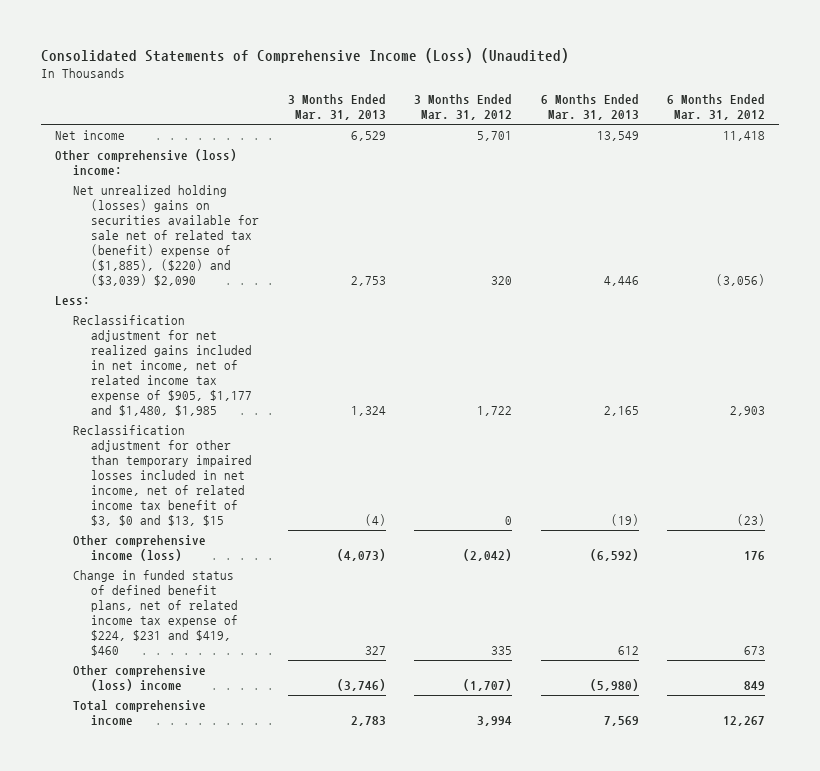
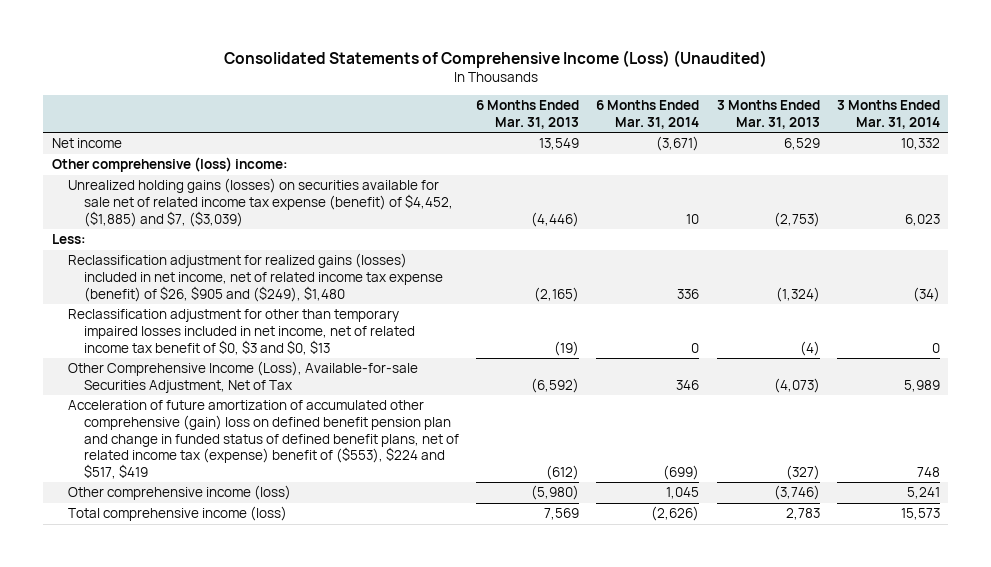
- | 3 Months Ended Mar. 31, 2013 | 3 Months Ended Mar. 31, 2012 | 6 Months Ended Mar. 31, 2013 | 6 Months Ended Mar. 31, 2012
+ | 6 Months Ended Mar. 31, 2013 | 6 Months Ended Mar. 31, 2014 | 3 Months Ended Mar. 31, 2013 | 3 Months Ended Mar. 31, 2014
- Net unrealized holding (losses) gains on securities available for sale net of related tax (benefit) expense of ($1,885), ($220) and ($3,039) $2,090 | 2,753 | 320 | 4,446 | (3,056)
+ Unrealized holding gains (losses) on securities available for sale net of related income tax expense (benefit) of $4,452, ($1,885) and $7, ($3,039) | (4,446) | 10 | (2,753) | 6,023
- Reclassification adjustment for net realized gains included in net income, net of related income tax expense of $905, $1,177 and $1,480, $1,985 | 1,324 | 1,722 | 2,165 | 2,903
- Reclassification adjustment for other than temporary impaired losses included in net income, net of related income tax benefit of $3, $0 and $13, $15 | (4) | 0 | (19) | (23)
- Other comprehensive income (loss) | (4,073) | (2,042) | (6,592) | 176
- Change in funded status of defined benefit plans, net of related income tax expense of $224, $231 and $419, $460 | 327 | 335 | 612 | 673
- Other comprehensive (loss) income | (3,746) | (1,707) | (5,980) | 849
- Total comprehensive income | 2,783 | 3,994 | 7,569 | 12,267
+ Reclassification adjustment for realized gains (losses) included in net income, net of related income tax expense (benefit) of $26, $905 and ($249), $1,480 | (2,165) | 336 | (1,324) | (34)
+ Reclassification adjustment for other than temporary impaired losses included in net income, net of related income tax benefit of $0, $3 and $0, $13 | (19) | 0 | (4) | 0
+ Other Comprehensive Income (Loss), Available-for-sale Securities Adjustment, Net of Tax | (6,592) | 346 | (4,073) | 5,989
+ Acceleration of future amortization of accumulated other comprehensive (gain) loss on defined benefit pension plan and change in funded status of defined benefit plans, net of related income tax (expense) benefit of ($553), $224 and $517, $419 | (612) | (699) | (327) | 748
+ Other comprehensive income (loss) | (5,980) | 1,045 | (3,746) | 5,241
+ Total comprehensive income (loss) | 7,569 | (2,626) | 2,783 | 15,573

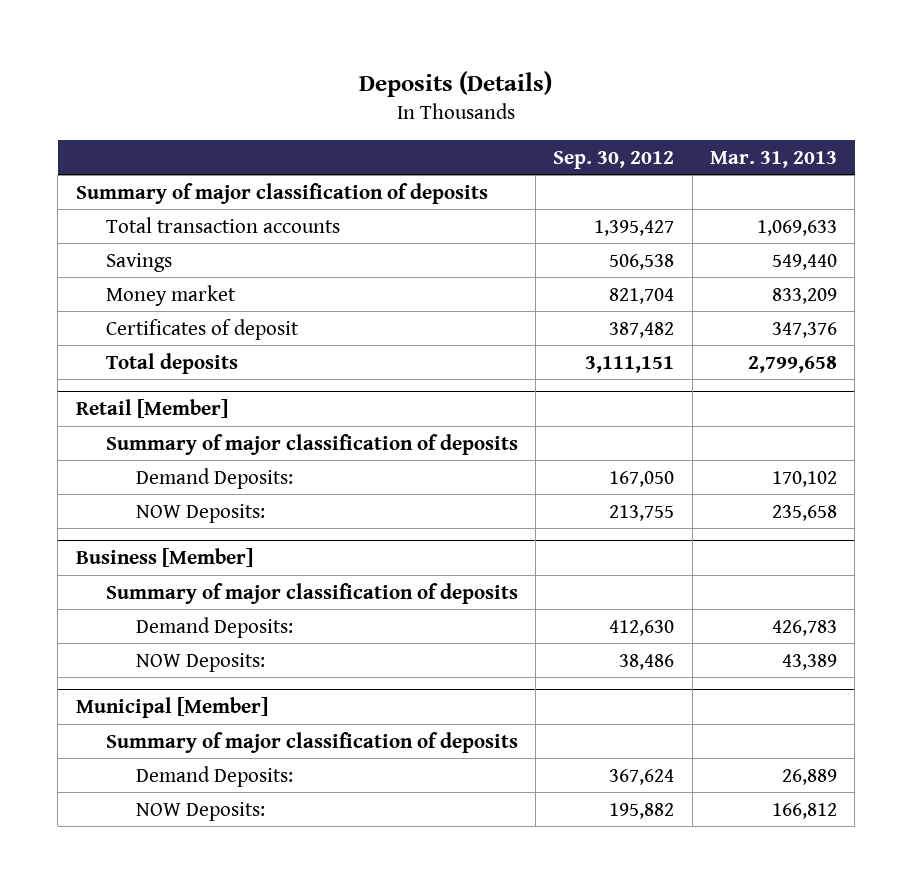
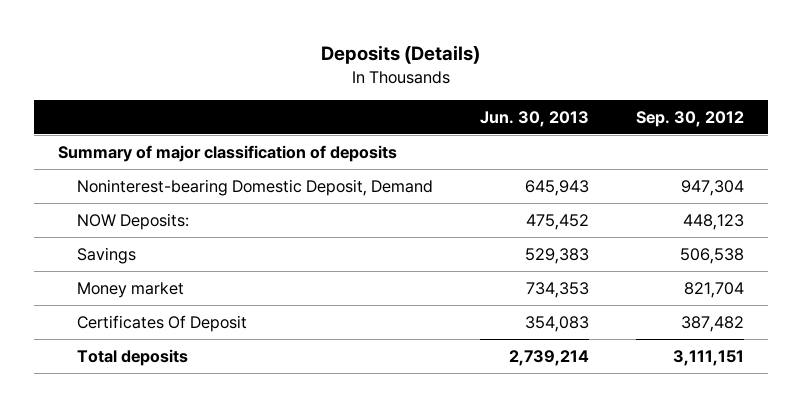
- | Sep. 30, 2012 | Mar. 31, 2013
+ | Jun. 30, 2013 | Sep. 30, 2012
- Total transaction accounts | 1,395,427 | 1,069,633
+ Noninterest-bearing Domestic Deposit, Demand | 645,943 | 947,304
+ NOW Deposits: | 475,452 | 448,123
- Certificates of deposit | 387,482 | 347,376
+ Certificates Of Deposit | 354,083 | 387,482
- Retail [Member]
- Summary of major classification of deposits
- Demand Deposits: | 167,050 | 170,102
- NOW Deposits: | 213,755 | 235,658
- Business [Member]
- Summary of major classification of deposits
- Demand Deposits: | 412,630 | 426,783
- NOW Deposits: | 38,486 | 43,389
- Municipal [Member]
- Summary of major classification of deposits
- Demand Deposits: | 367,624 | 26,889
- NOW Deposits: | 195,882 | 166,812

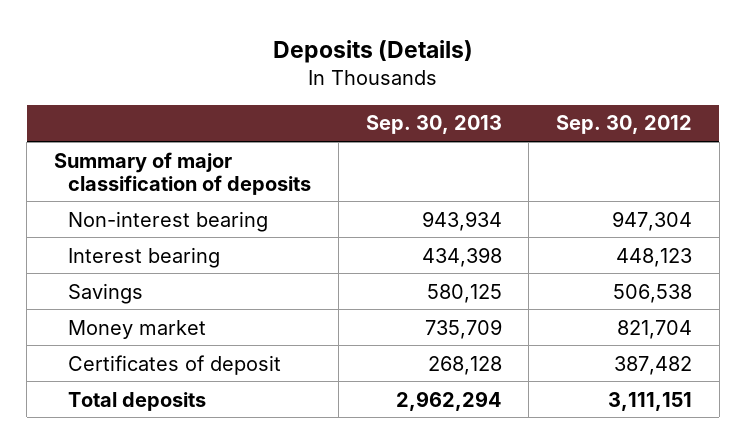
- | Jun. 30, 2013 | Sep. 30, 2012
+ | Sep. 30, 2013 | Sep. 30, 2012
- Noninterest-bearing Domestic Deposit, Demand | 645,943 | 947,304
- NOW Deposits: | 475,452 | 448,123
+ Non-interest bearing | 943,934 | 947,304
+ Interest bearing | 434,398 | 448,123
- Certificates Of Deposit | 354,083 | 387,482
+ Certificates of deposit | 268,128 | 387,482

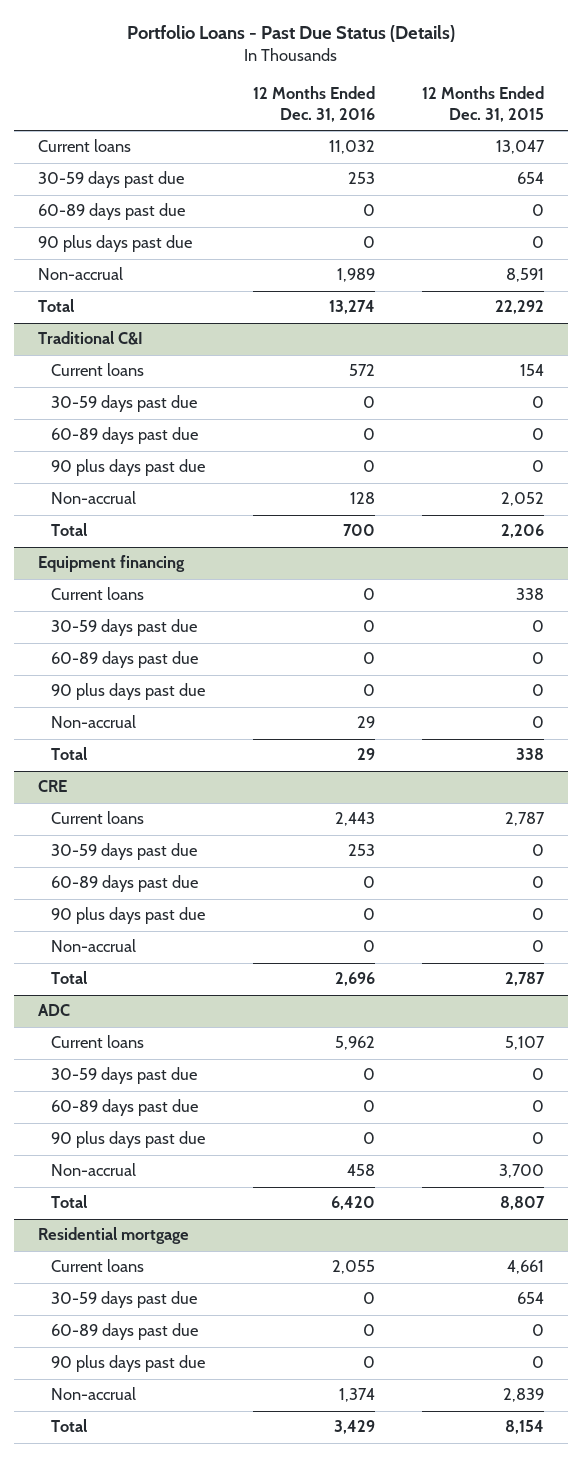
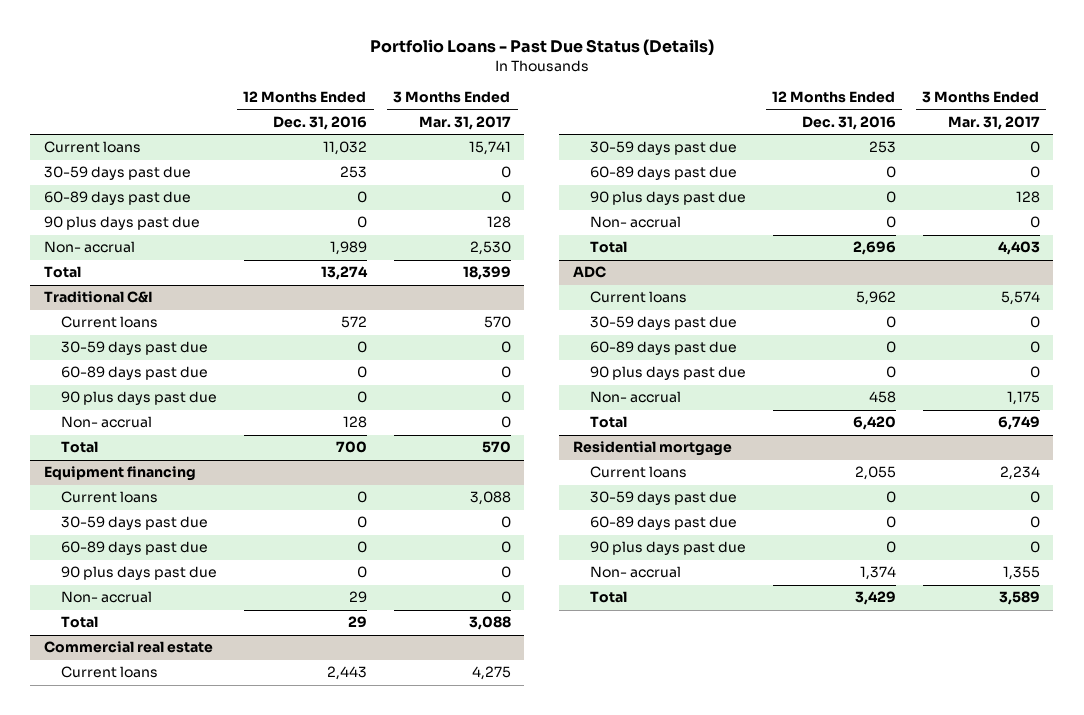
- | 12 Months Ended Dec. 31, 2016 | 12 Months Ended Dec. 31, 2015
+ | 12 Months Ended Dec. 31, 2016 | 3 Months Ended Mar. 31, 2017
- Non-accrual | 1,989 | 8,591
+ Non- accrual | 1,989 | 2,530
@ Traditional C&I
- Non-accrual | 128 | 2,052
+ Non- accrual | 128 | 0
@ Equipment financing
- Non-accrual | 29 | 0
+ Non- accrual | 29 | 0
- CRE
+ Commercial real estate
- Non-accrual | 0 | 0
+ Non- accrual | 0 | 0
@ ADC
- Non-accrual | 458 | 3,700
+ Non- accrual | 458 | 1,175
@ Residential mortgage
- Non-accrual | 1,374 | 2,839
+ Non- accrual | 1,374 | 1,355

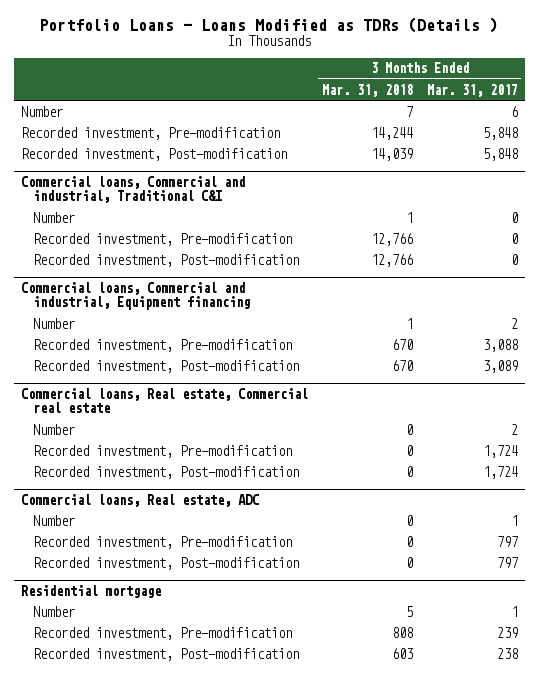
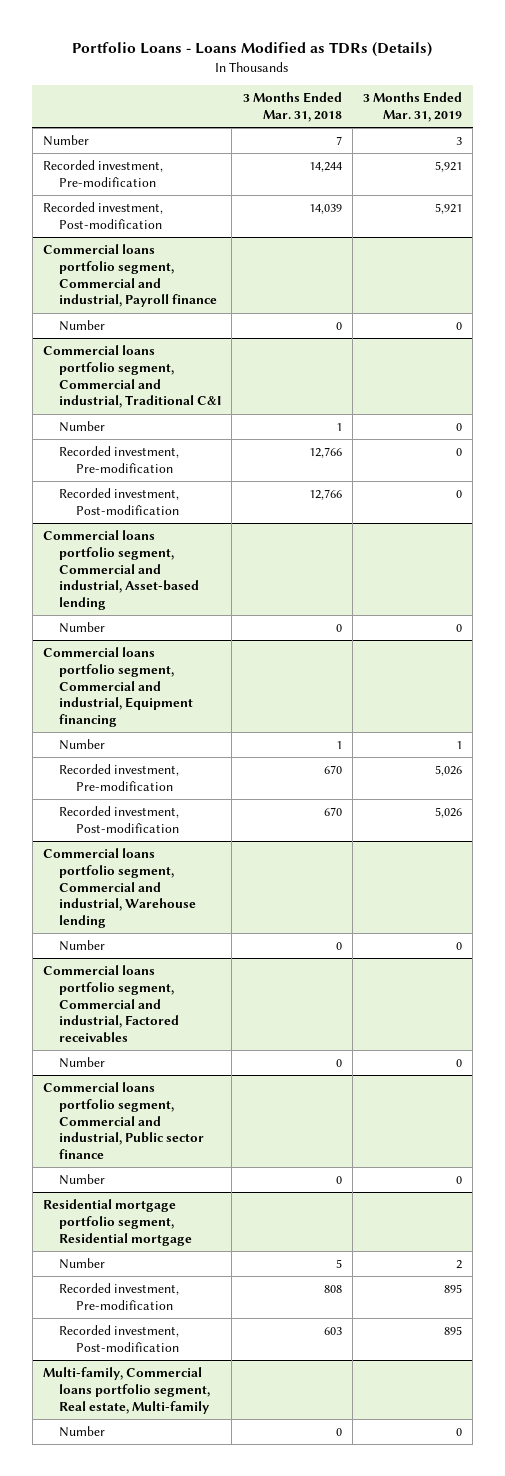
- Portfolio Loans - Loans Modified as TDRs (Details )
+ Portfolio Loans - Loans Modified as TDRs (Details)
- | 3 Months Ended Mar. 31, 2018 | 3 Months Ended Mar. 31, 2017
+ | 3 Months Ended Mar. 31, 2018 | 3 Months Ended Mar. 31, 2019
- Commercial loans, Commercial and industrial, Traditional C&I
+ Commercial loans portfolio segment, Commercial and industrial, Payroll finance
+ Number | 0 | 0
+ Commercial loans portfolio segment, Commercial and industrial, Traditional C&I
- Commercial loans, Commercial and industrial, Equipment financing
+ Commercial loans portfolio segment, Commercial and industrial, Asset-based lending
+ Number | 0 | 0
+ Commercial loans portfolio segment, Commercial and industrial, Equipment financing
- Commercial loans, Real estate, Commercial real estate
+ Commercial loans portfolio segment, Commercial and industrial, Warehouse lending
- Recorded investment, Pre-modification | 0 | 1,724
- Recorded investment, Post-modification | 0 | 1,724
- Commercial loans, Real estate, ADC
+ Commercial loans portfolio segment, Commercial and industrial, Factored receivables
- Recorded investment, Pre-modification | 0 | 797
- Recorded investment, Post-modification | 0 | 797
- Residential mortgage
+ Commercial loans portfolio segment, Commercial and industrial, Public sector finance
+ Number | 0 | 0
+ Residential mortgage portfolio segment, Residential mortgage
+ Multi-family, Commercial loans portfolio segment, Real estate, Multi-family
+ Number | 0 | 0

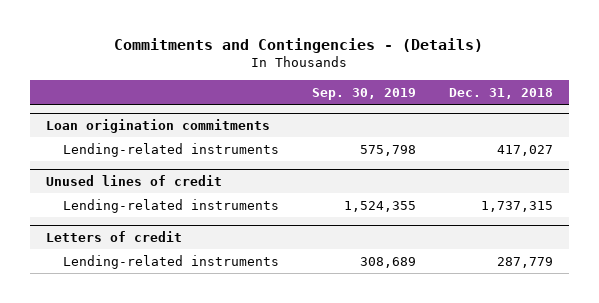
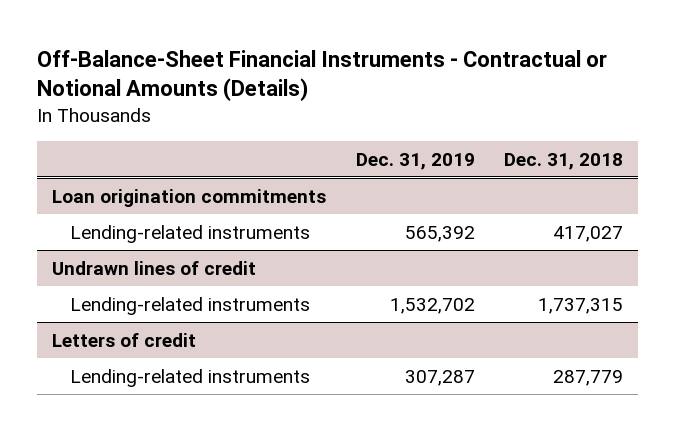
- Commitments and Contingencies - (Details)
+ Off-Balance-Sheet Financial Instruments - Contractual or Notional Amounts (Details)
- | Sep. 30, 2019 | Dec. 31, 2018
+ | Dec. 31, 2019 | Dec. 31, 2018
- Unused lines of credit
+ Undrawn lines of credit

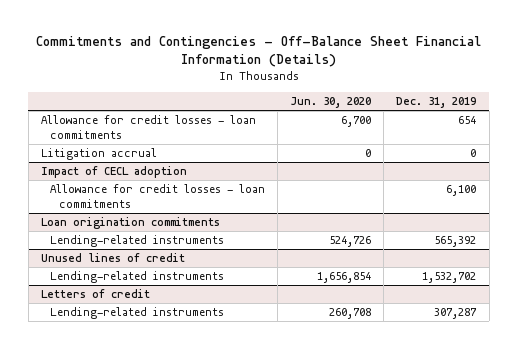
- Off-Balance-Sheet Financial Instruments - Contractual or Notional Amounts (Details)
+ Commitments and Contingencies - Off-Balance Sheet Financial Information (Details)
- | Dec. 31, 2019 | Dec. 31, 2018
+ | Jun. 30, 2020 | Dec. 31, 2019
+ Allowance for credit losses - loan commitments | 6,700 | 654
+ Litigation accrual | 0 | 0
+ Impact of CECL adoption
+ Allowance for credit losses - loan commitments | | 6,100
- Undrawn lines of credit
+ Unused lines of credit

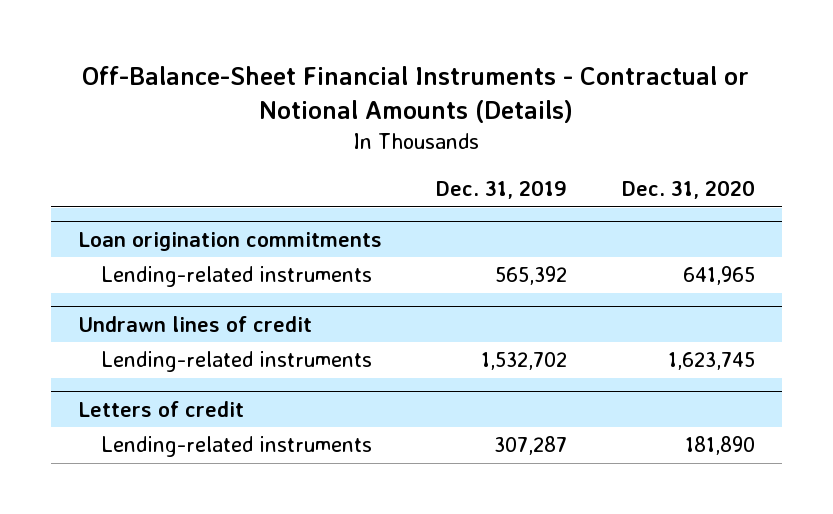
- Commitments and Contingencies - Off-Balance Sheet Financial Information (Details)
+ Off-Balance-Sheet Financial Instruments - Contractual or Notional Amounts (Details)
- | Jun. 30, 2020 | Dec. 31, 2019
+ | Dec. 31, 2019 | Dec. 31, 2020
- Allowance for credit losses - loan commitments | 6,700 | 654
- Litigation accrual | 0 | 0
- Impact of CECL adoption
- Allowance for credit losses - loan commitments | | 6,100
- Unused lines of credit
+ Undrawn lines of credit

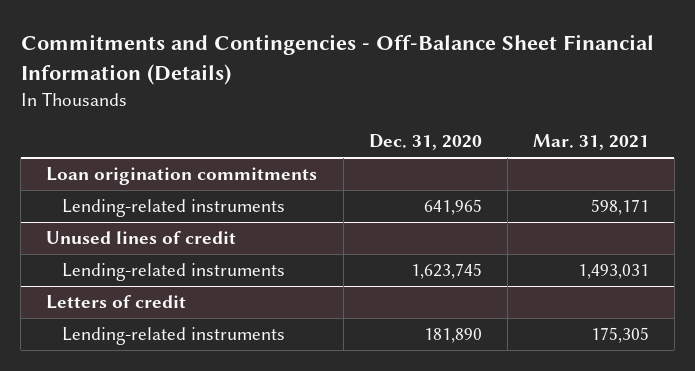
- Off-Balance-Sheet Financial Instruments - Contractual or Notional Amounts (Details)
+ Commitments and Contingencies - Off-Balance Sheet Financial Information (Details)
- | Dec. 31, 2019 | Dec. 31, 2020
+ | Dec. 31, 2020 | Mar. 31, 2021
- Undrawn lines of credit
+ Unused lines of credit

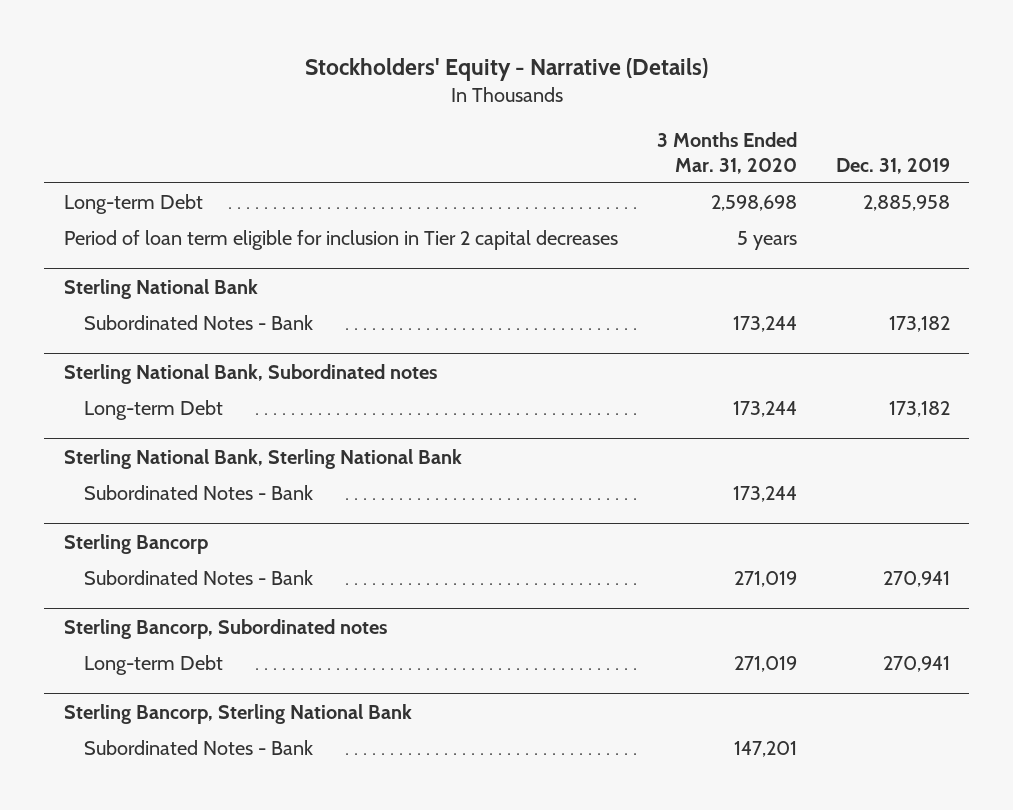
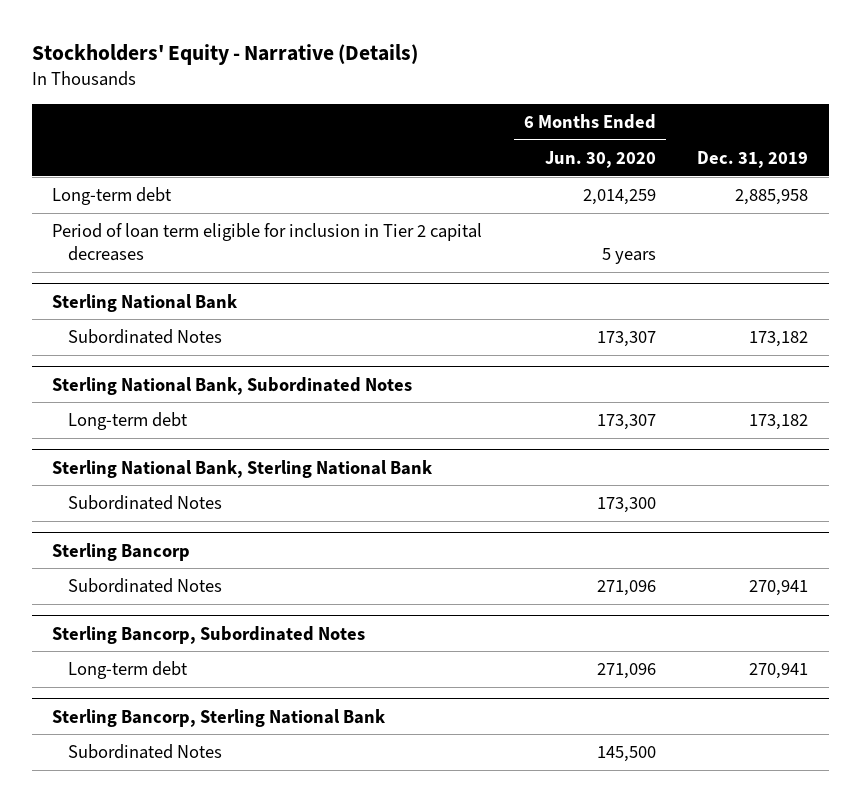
- | 3 Months Ended Mar. 31, 2020 | Dec. 31, 2019
+ | 6 Months Ended Jun. 30, 2020 | Dec. 31, 2019
- Long-term Debt | 2,598,698 | 2,885,958
+ Long-term debt | 2,014,259 | 2,885,958
@ Sterling National Bank
- Subordinated Notes - Bank | 173,244 | 173,182
- Sterling National Bank, Subordinated notes
- Long-term Debt | 173,244 | 173,182
@ Sterling National Bank
+ Subordinated Notes | 173,307 | 173,182
+ Sterling National Bank, Subordinated Notes
+ Long-term debt | 173,307 | 173,182
@ Sterling National Bank, Sterling National Bank
- Subordinated Notes - Bank | 173,244 |
+ Subordinated Notes | 173,300 |
@ Sterling Bancorp
- Subordinated Notes - Bank | 271,019 | 270,941
- Sterling Bancorp, Subordinated notes
- Long-term Debt | 271,019 | 270,941
@ Sterling Bancorp
+ Subordinated Notes | 271,096 | 270,941
+ Sterling Bancorp, Subordinated Notes
+ Long-term debt | 271,096 | 270,941
@ Sterling Bancorp, Sterling National Bank
- Subordinated Notes - Bank | 147,201 |
+ Subordinated Notes | 145,500 |

